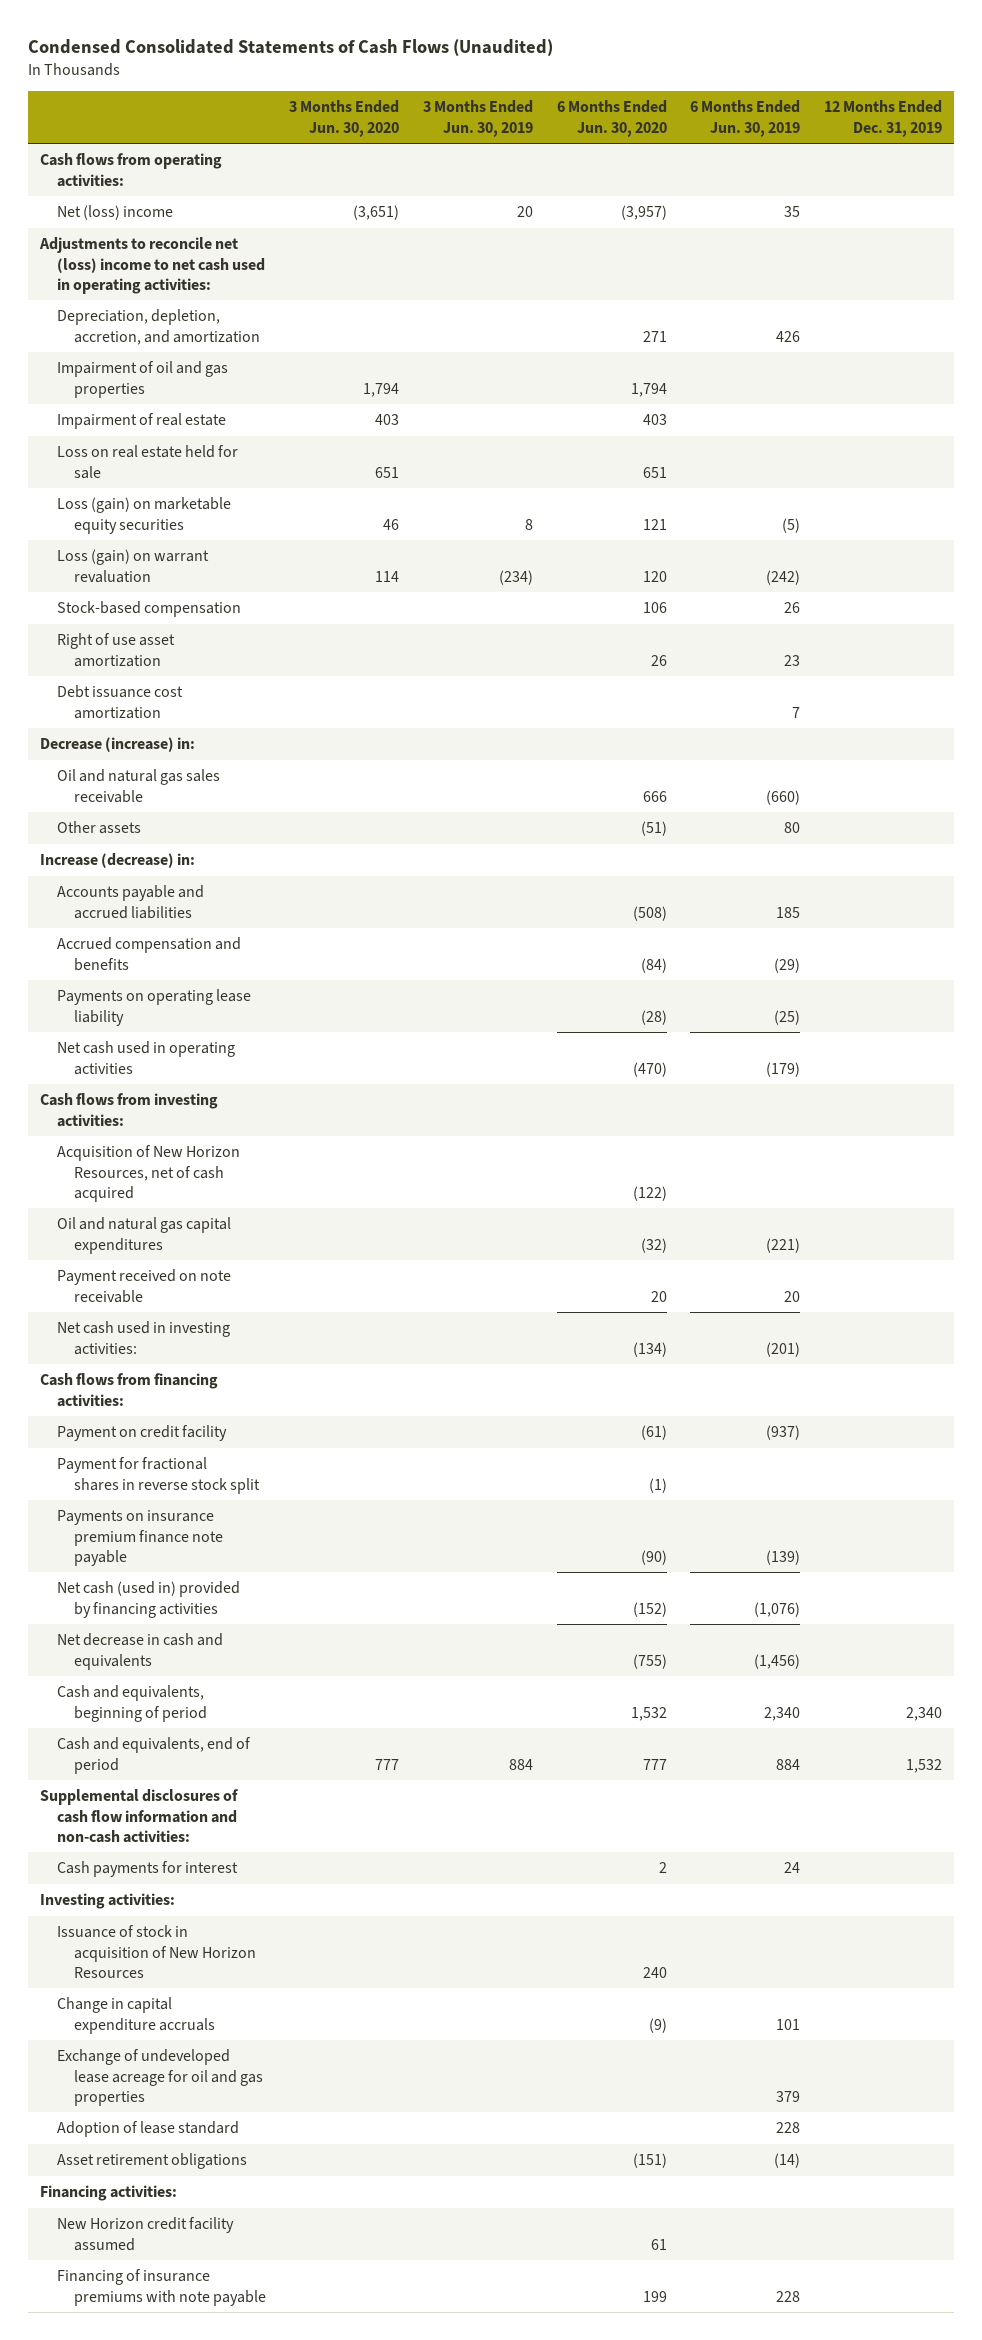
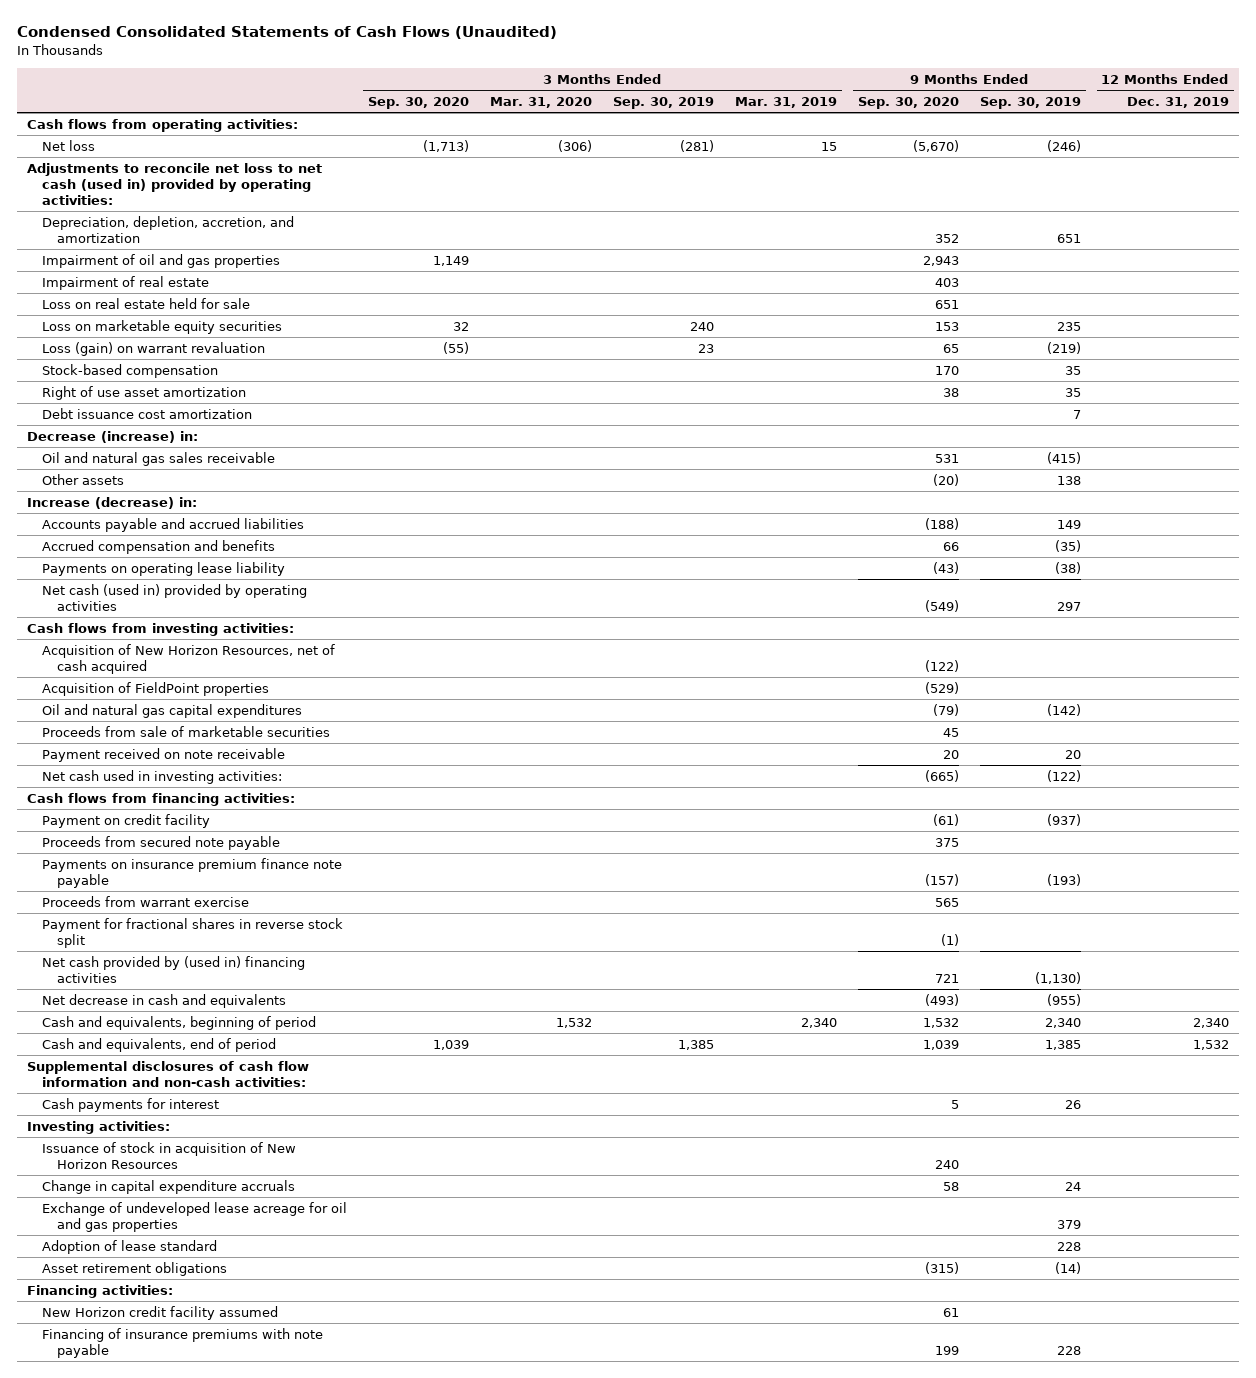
- | 3 Months Ended Jun. 30, 2020 | 3 Months Ended Jun. 30, 2019 | 6 Months Ended Jun. 30, 2020 | 6 Months Ended Jun. 30, 2019 | 12 Months Ended Dec. 31, 2019
+ | 3 Months Ended Sep. 30, 2020 | 3 Months Ended Mar. 31, 2020 | 3 Months Ended Sep. 30, 2019 | 3 Months Ended Mar. 31, 2019 | 9 Months Ended Sep. 30, 2020 | 9 Months Ended Sep. 30, 2019 | 12 Months Ended Dec. 31, 2019
- Net (loss) income | (3,651) | 20 | (3,957) | 35 |
- Adjustments to reconcile net (loss) income to net cash used in operating activities:
+ Net loss | (1,713) | (306) | (281) | 15 | (5,670) | (246) |
+ Adjustments to reconcile net loss to net cash (used in) provided by operating activities:
- Loss (gain) on marketable equity securities | 46 | 8 | 121 | (5) |
+ Loss on marketable equity securities | 32 | | 240 | | 153 | 235 |
- Net cash used in operating activities | | | (470) | (179) |
+ Net cash (used in) provided by operating activities | | | | | (549) | 297 |
+ Acquisition of FieldPoint properties | | | | | (529) | |
+ Proceeds from sale of marketable securities | | | | | 45 | |
+ Proceeds from secured note payable | | | | | 375 | |
- Net cash (used in) provided by financing activities | | | (152) | (1,076) |
+ Proceeds from warrant exercise | | | | | 565 | |
moved down: Payment for fractional shares in reverse stock split | | | | | (1) | |
+ Net cash provided by (used in) financing activities | | | | | 721 | (1,130) |

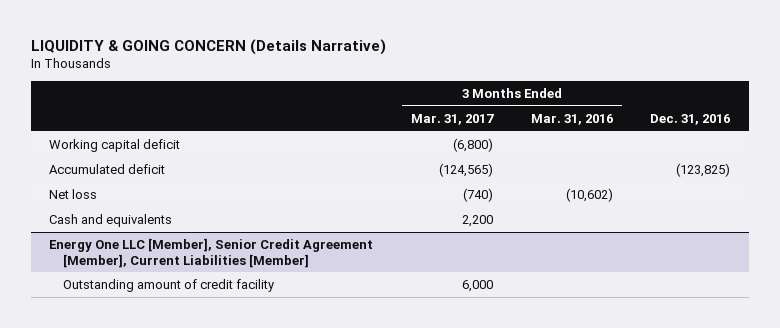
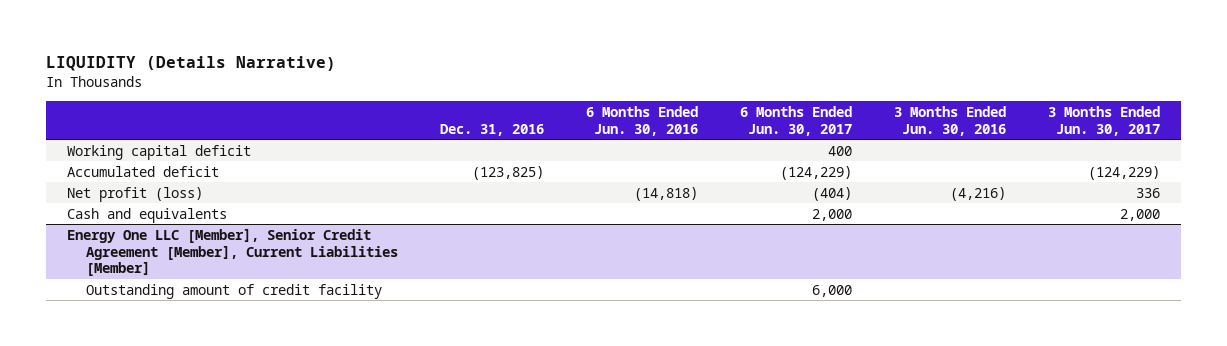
- LIQUIDITY & GOING CONCERN (Details Narrative)
+ LIQUIDITY (Details Narrative)
- | 3 Months Ended Mar. 31, 2017 | 3 Months Ended Mar. 31, 2016 | Dec. 31, 2016
+ | Dec. 31, 2016 | 6 Months Ended Jun. 30, 2016 | 6 Months Ended Jun. 30, 2017 | 3 Months Ended Jun. 30, 2016 | 3 Months Ended Jun. 30, 2017
- Net loss | (740) | (10,602) |
+ Net profit (loss) | | (14,818) | (404) | (4,216) | 336

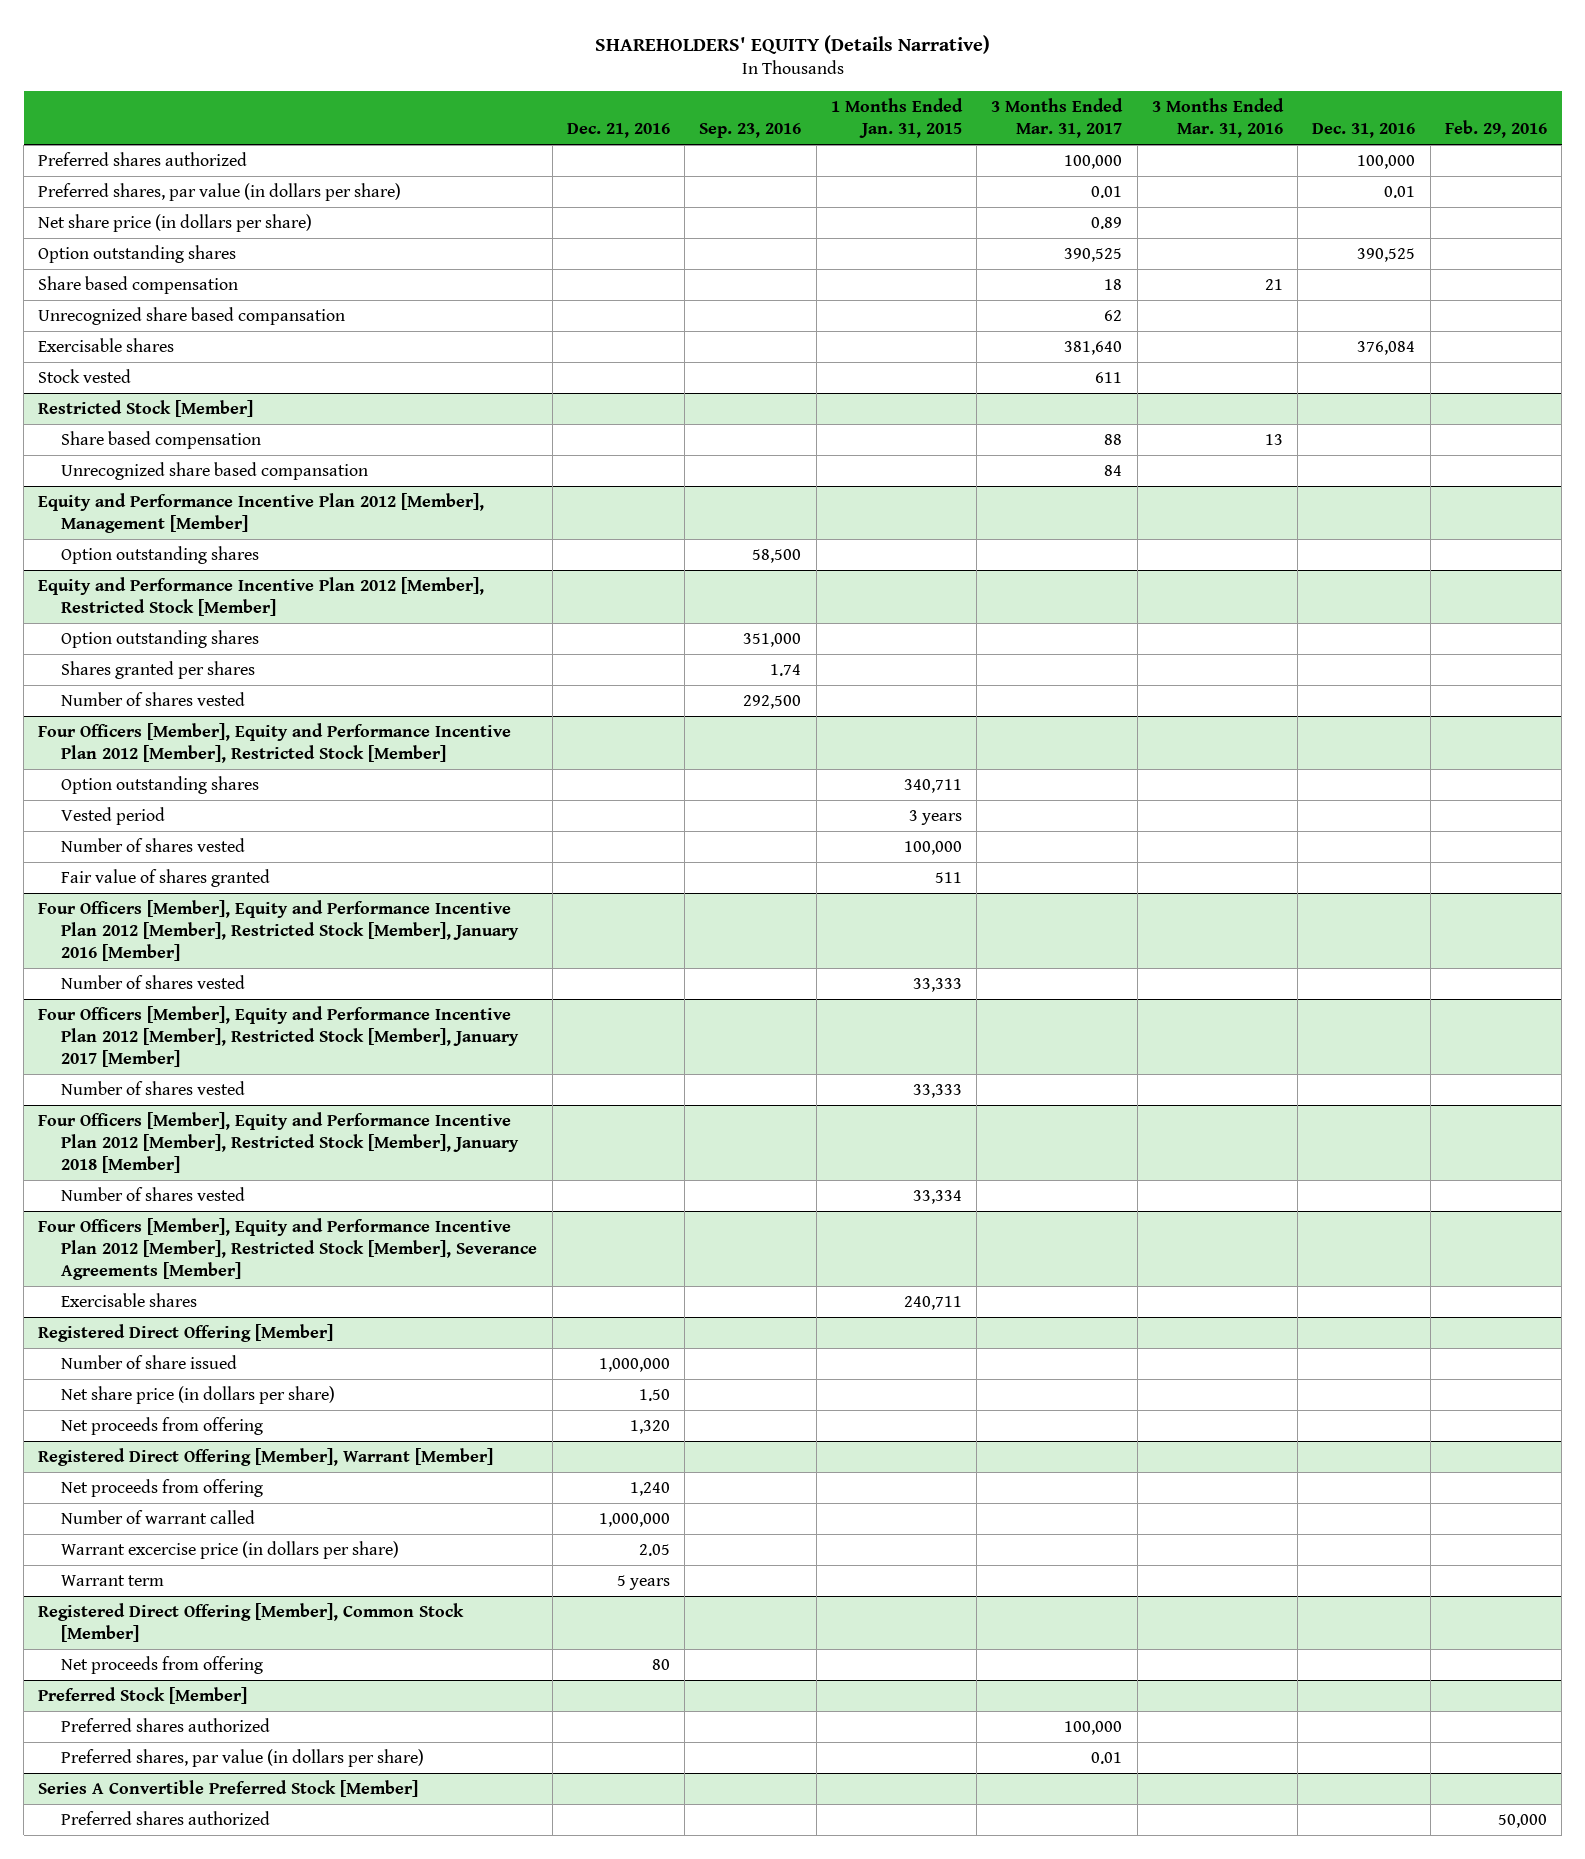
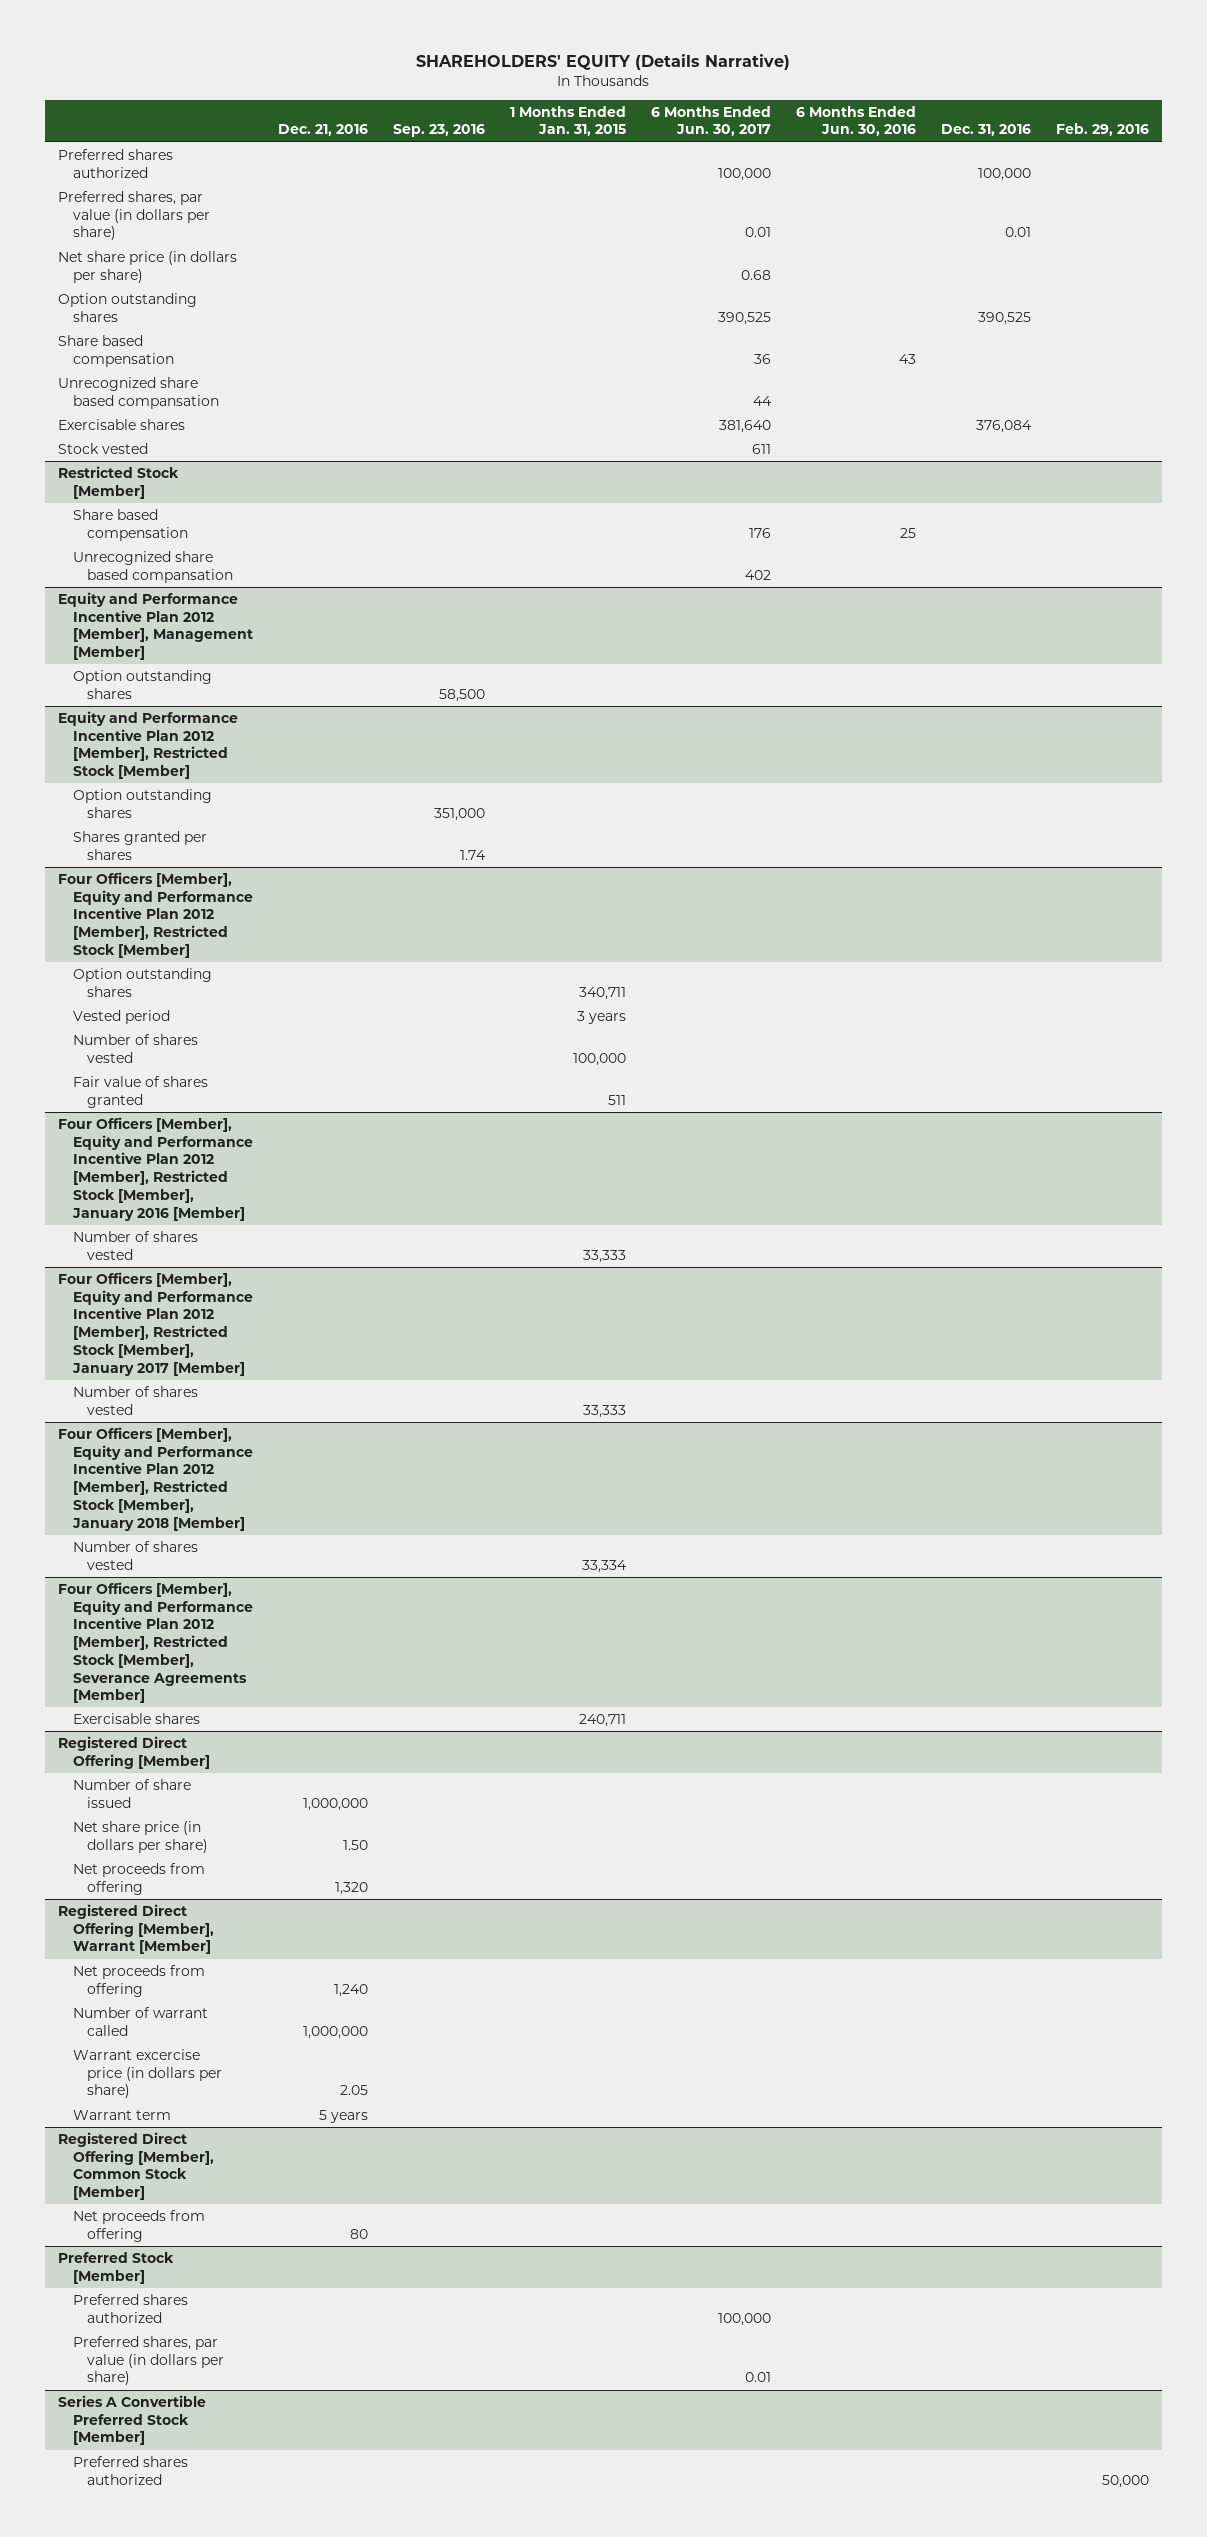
- | Dec. 21, 2016 | Sep. 23, 2016 | 1 Months Ended Jan. 31, 2015 | 3 Months Ended Mar. 31, 2017 | 3 Months Ended Mar. 31, 2016 | Dec. 31, 2016 | Feb. 29, 2016
+ | Dec. 21, 2016 | Sep. 23, 2016 | 1 Months Ended Jan. 31, 2015 | 6 Months Ended Jun. 30, 2017 | 6 Months Ended Jun. 30, 2016 | Dec. 31, 2016 | Feb. 29, 2016
@ Equity and Performance Incentive Plan 2012 [Member], Restricted Stock [Member]
- Number of shares vested | | 292,500 | | | | |

